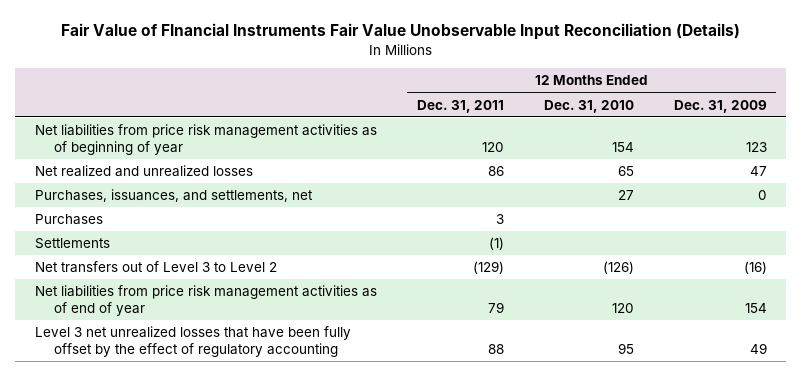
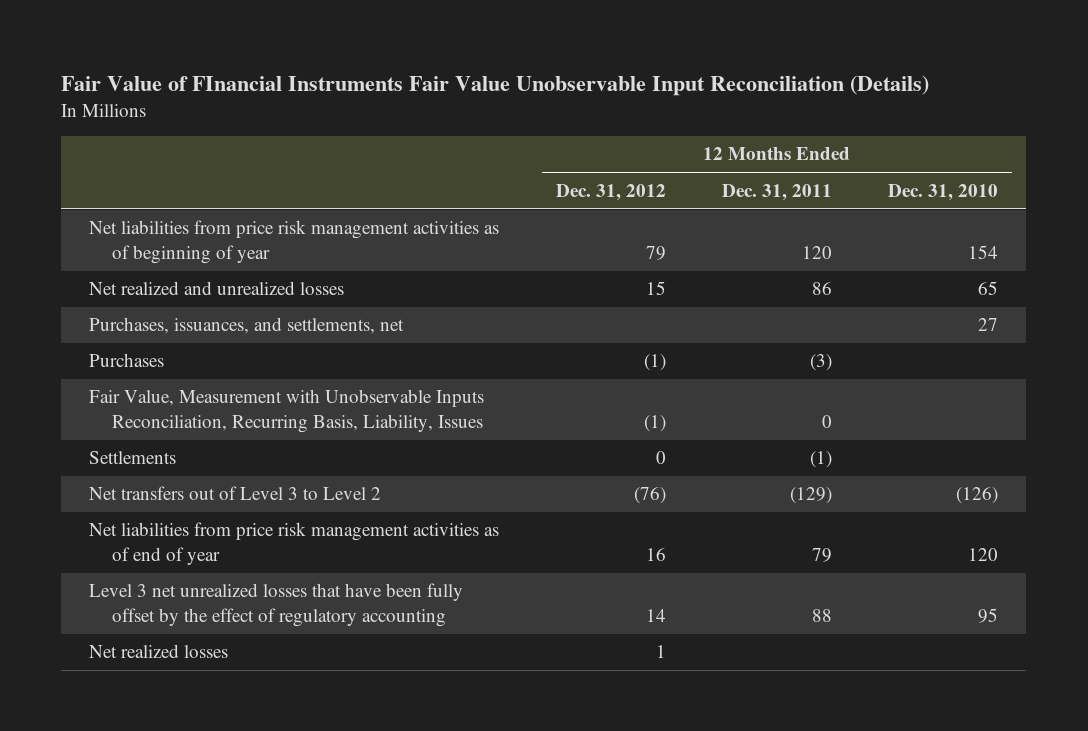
- | 12 Months Ended Dec. 31, 2011 | 12 Months Ended Dec. 31, 2010 | 12 Months Ended Dec. 31, 2009
+ | 12 Months Ended Dec. 31, 2012 | 12 Months Ended Dec. 31, 2011 | 12 Months Ended Dec. 31, 2010
- Purchases | 3 | |
+ Purchases | (1) | (3) |
+ Fair Value, Measurement with Unobservable Inputs Reconciliation, Recurring Basis, Liability, Issues | (1) | 0 |
+ Net realized losses | 1 | |

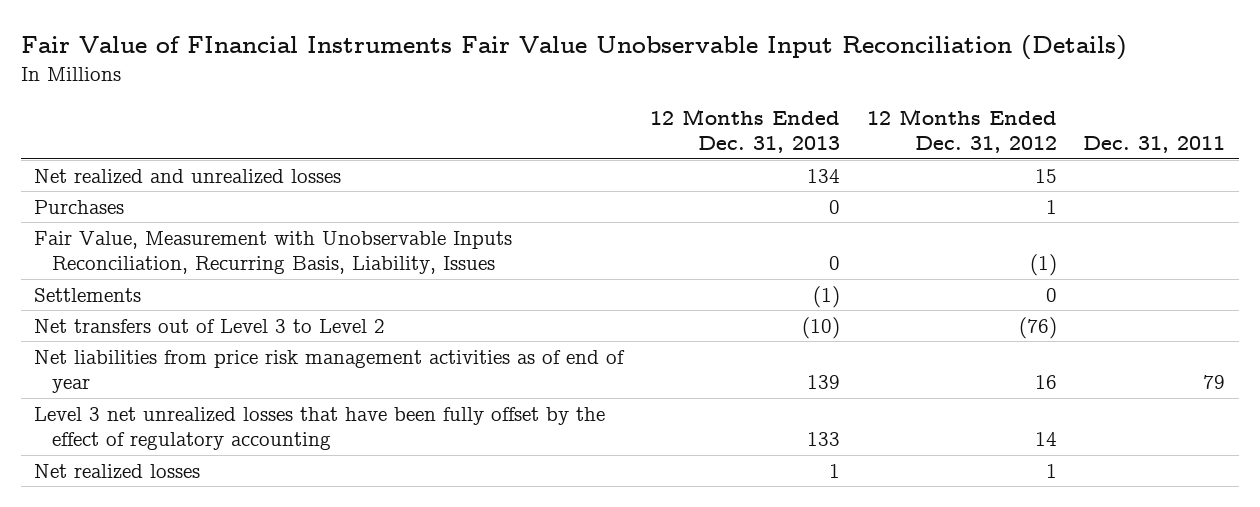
- | 12 Months Ended Dec. 31, 2012 | 12 Months Ended Dec. 31, 2011 | 12 Months Ended Dec. 31, 2010
+ | 12 Months Ended Dec. 31, 2013 | 12 Months Ended Dec. 31, 2012 | Dec. 31, 2011
- Net liabilities from price risk management activities as of beginning of year | 79 | 120 | 154
- Purchases, issuances, and settlements, net | | | 27
- Purchases | (1) | (3) |
+ Purchases | 0 | 1 |

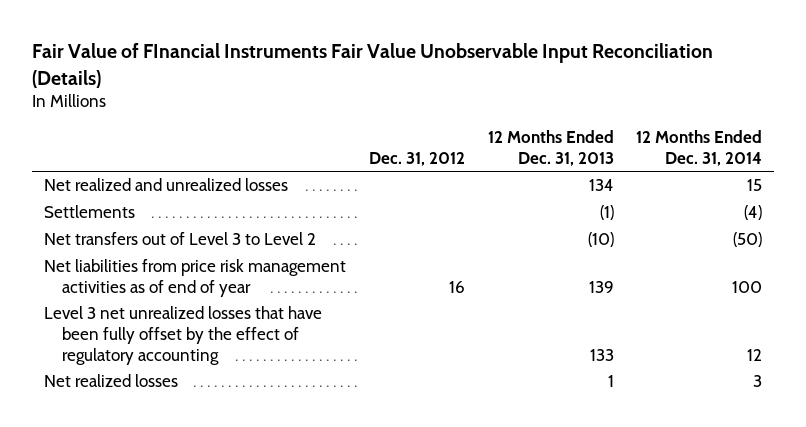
- | 12 Months Ended Dec. 31, 2013 | 12 Months Ended Dec. 31, 2012 | Dec. 31, 2011
+ | Dec. 31, 2012 | 12 Months Ended Dec. 31, 2013 | 12 Months Ended Dec. 31, 2014
- Purchases | 0 | 1 |
- Fair Value, Measurement with Unobservable Inputs Reconciliation, Recurring Basis, Liability, Issues | 0 | (1) |

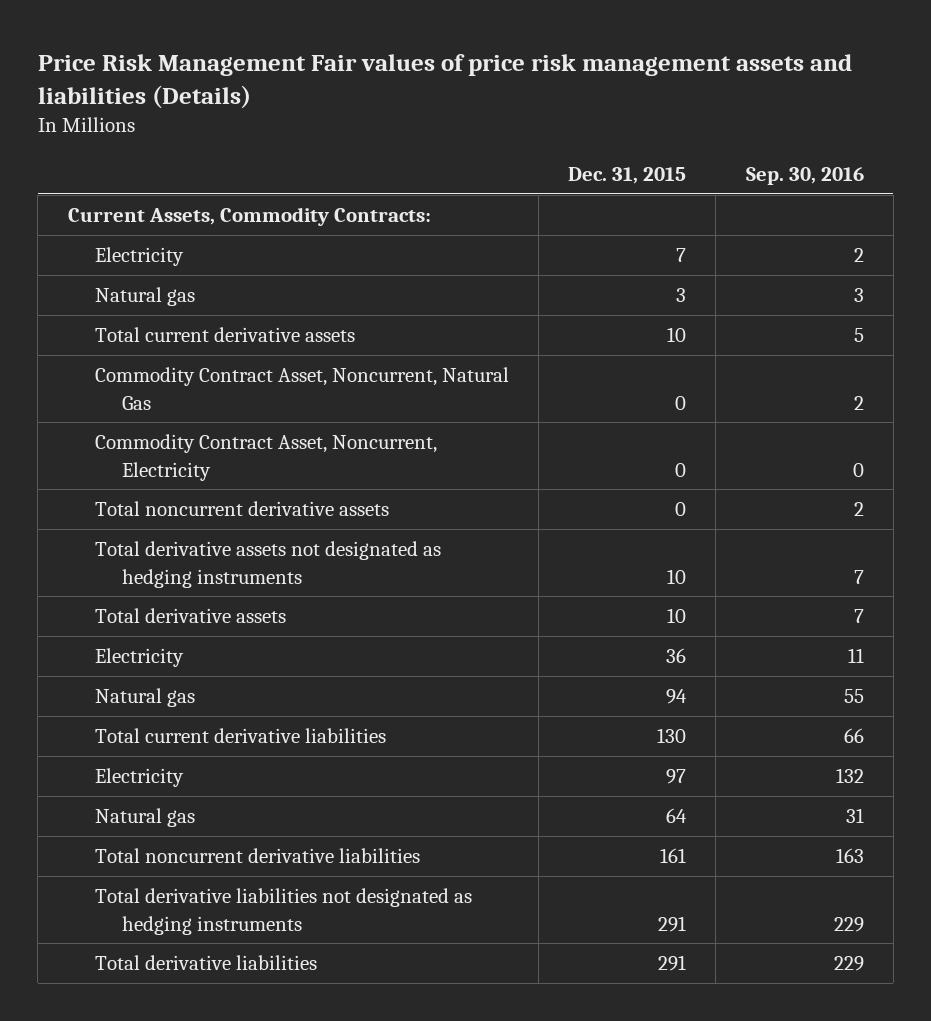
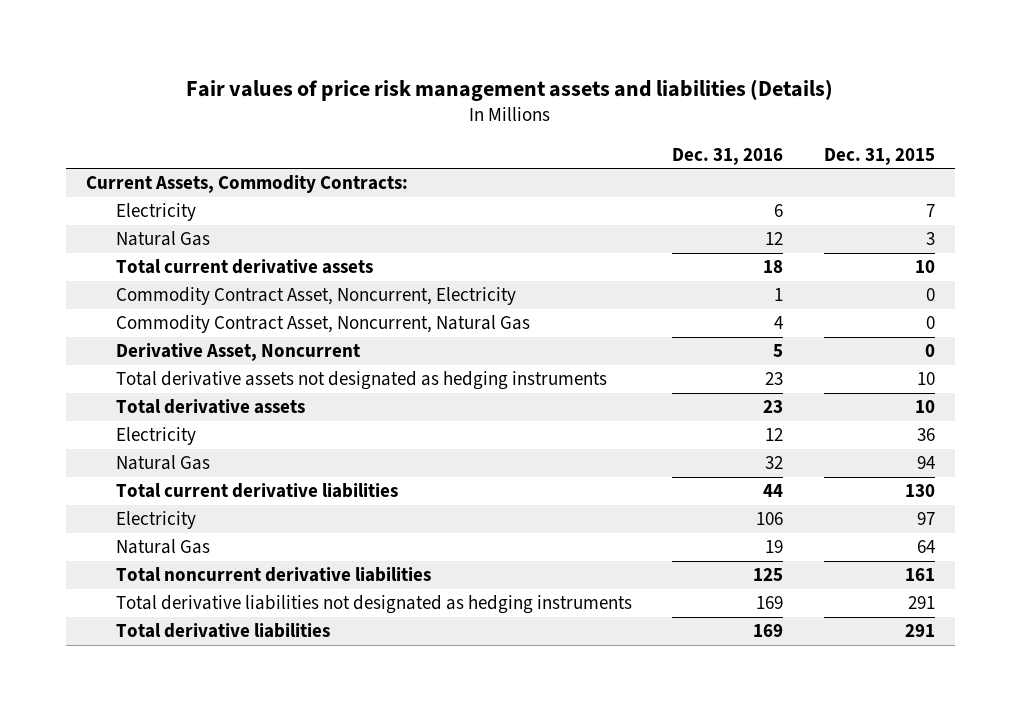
- Price Risk Management Fair values of price risk management assets and liabilities (Details)
+ Fair values of price risk management assets and liabilities (Details)
- | Dec. 31, 2015 | Sep. 30, 2016
+ | Dec. 31, 2016 | Dec. 31, 2015
- Natural gas | 3 | 3
+ Natural Gas | 12 | 3
- Total noncurrent derivative assets | 0 | 2
moved down: Commodity Contract Asset, Noncurrent, Natural Gas | 4 | 0
+ Derivative Asset, Noncurrent | 5 | 0
- Natural gas | 94 | 55
+ Natural Gas | 32 | 94
- Natural gas | 64 | 31
+ Natural Gas | 19 | 64

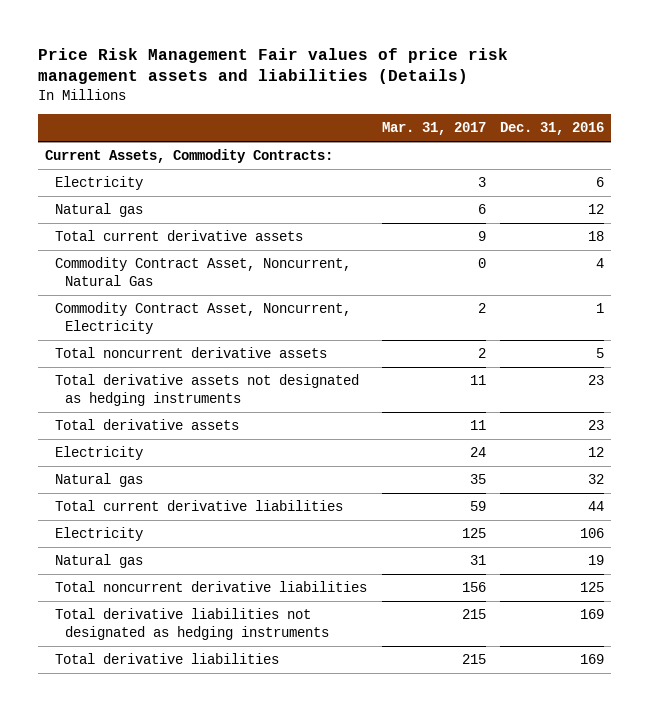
- Fair values of price risk management assets and liabilities (Details)
+ Price Risk Management Fair values of price risk management assets and liabilities (Details)
- | Dec. 31, 2016 | Dec. 31, 2015
+ | Mar. 31, 2017 | Dec. 31, 2016
- Natural Gas | 12 | 3
+ Natural gas | 6 | 12
- Derivative Asset, Noncurrent | 5 | 0
moved down: Commodity Contract Asset, Noncurrent, Electricity | 2 | 1
+ Total noncurrent derivative assets | 2 | 5
- Natural Gas | 32 | 94
+ Natural gas | 35 | 32
- Natural Gas | 19 | 64
+ Natural gas | 31 | 19

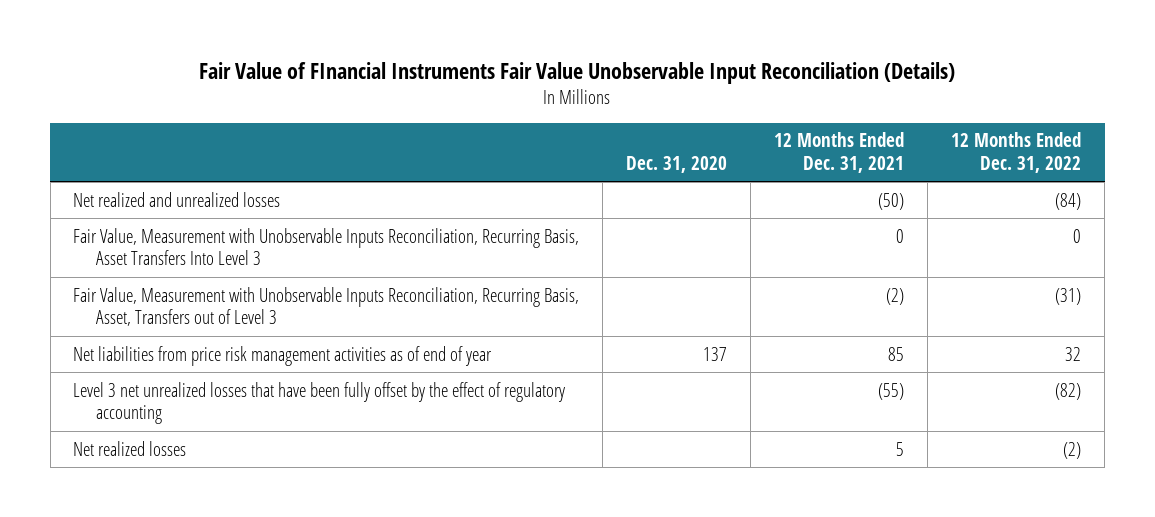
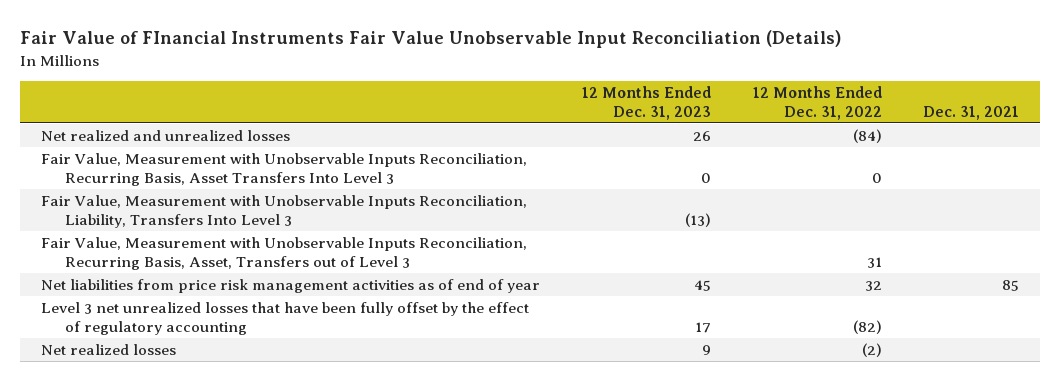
- | Dec. 31, 2020 | 12 Months Ended Dec. 31, 2021 | 12 Months Ended Dec. 31, 2022
+ | 12 Months Ended Dec. 31, 2023 | 12 Months Ended Dec. 31, 2022 | Dec. 31, 2021
- Fair Value, Measurement with Unobservable Inputs Reconciliation, Recurring Basis, Asset, Transfers out of Level 3 | | (2) | (31)
+ Fair Value, Measurement with Unobservable Inputs Reconciliation, Liability, Transfers Into Level 3 | (13) | |
+ Fair Value, Measurement with Unobservable Inputs Reconciliation, Recurring Basis, Asset, Transfers out of Level 3 | | 31 |

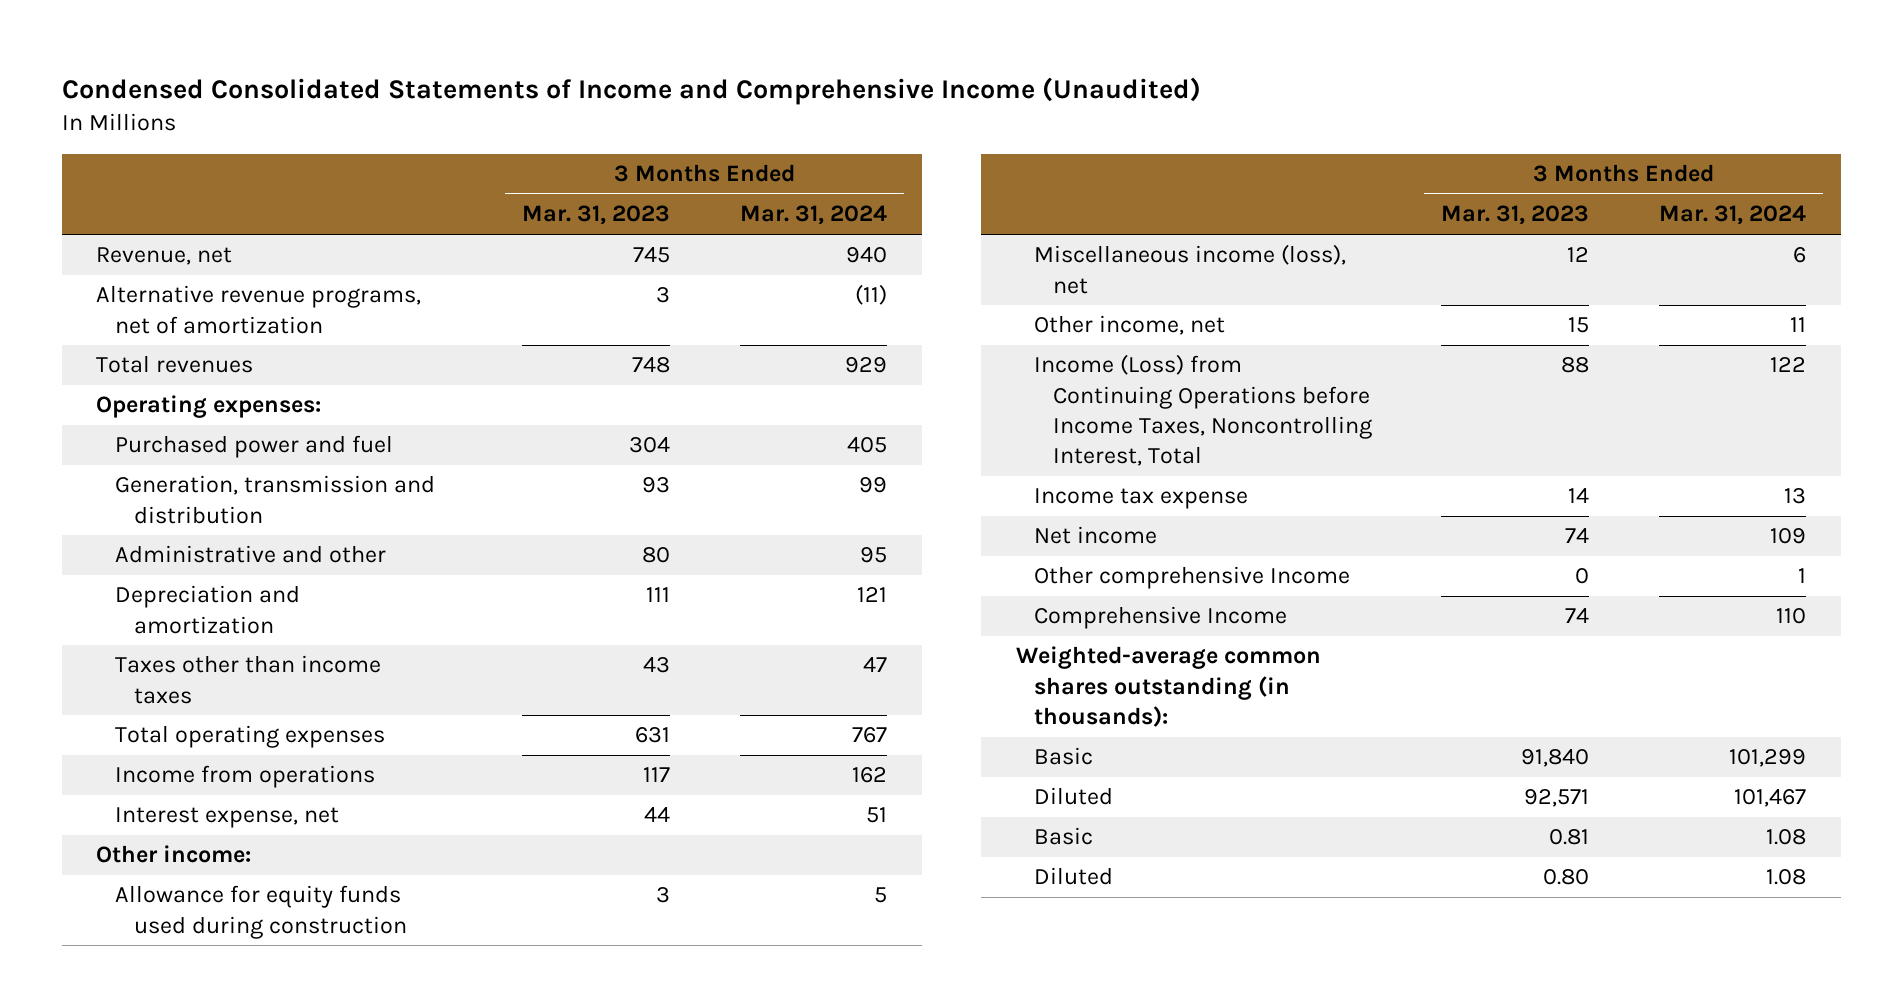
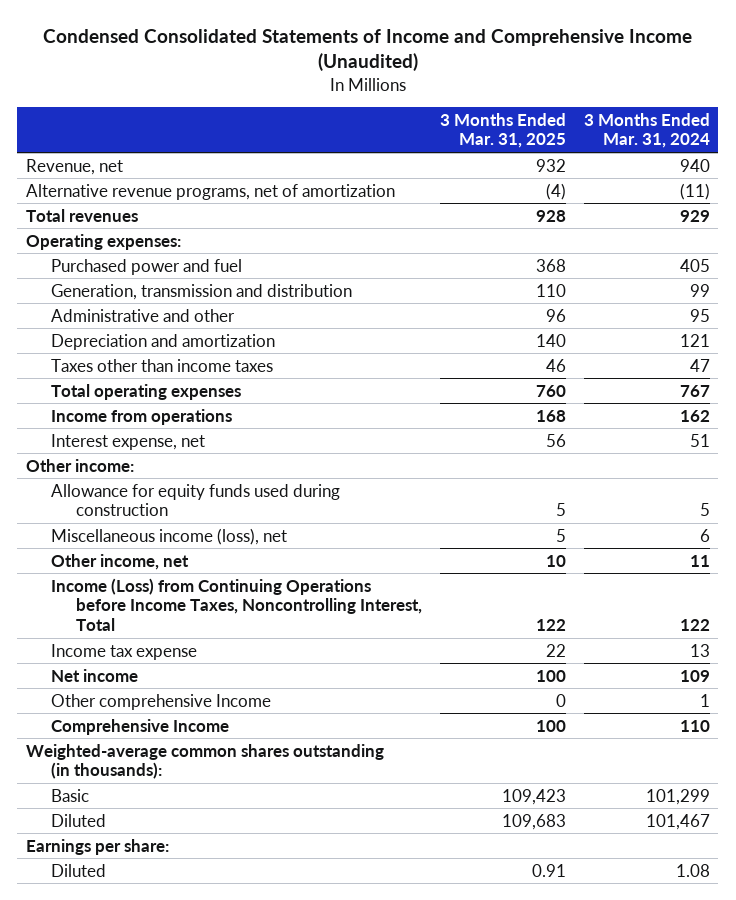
- | 3 Months Ended Mar. 31, 2023 | 3 Months Ended Mar. 31, 2024
+ | 3 Months Ended Mar. 31, 2025 | 3 Months Ended Mar. 31, 2024
- Basic | 0.81 | 1.08
+ Earnings per share:

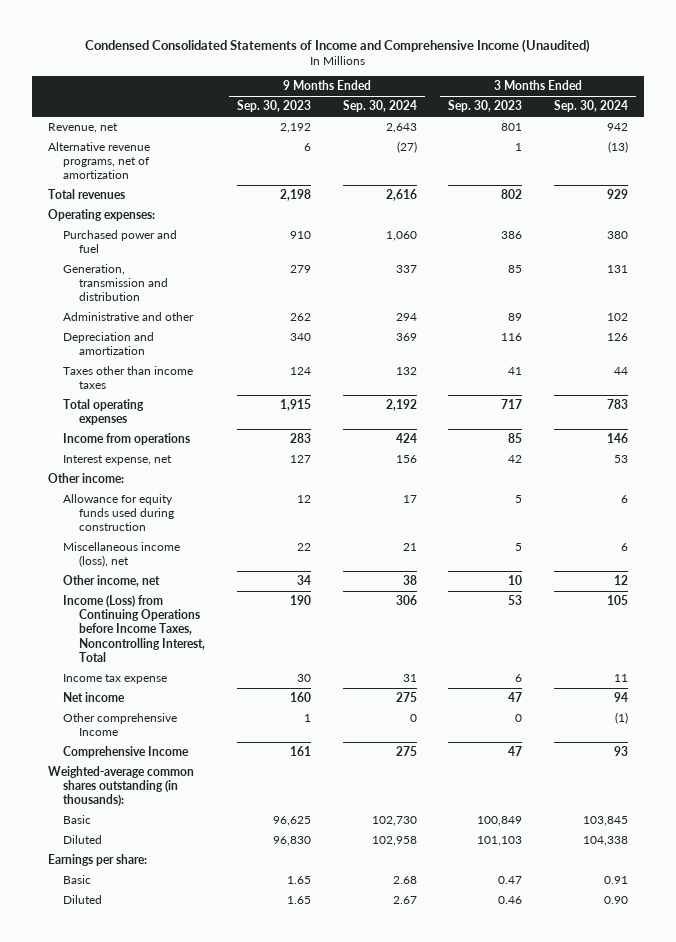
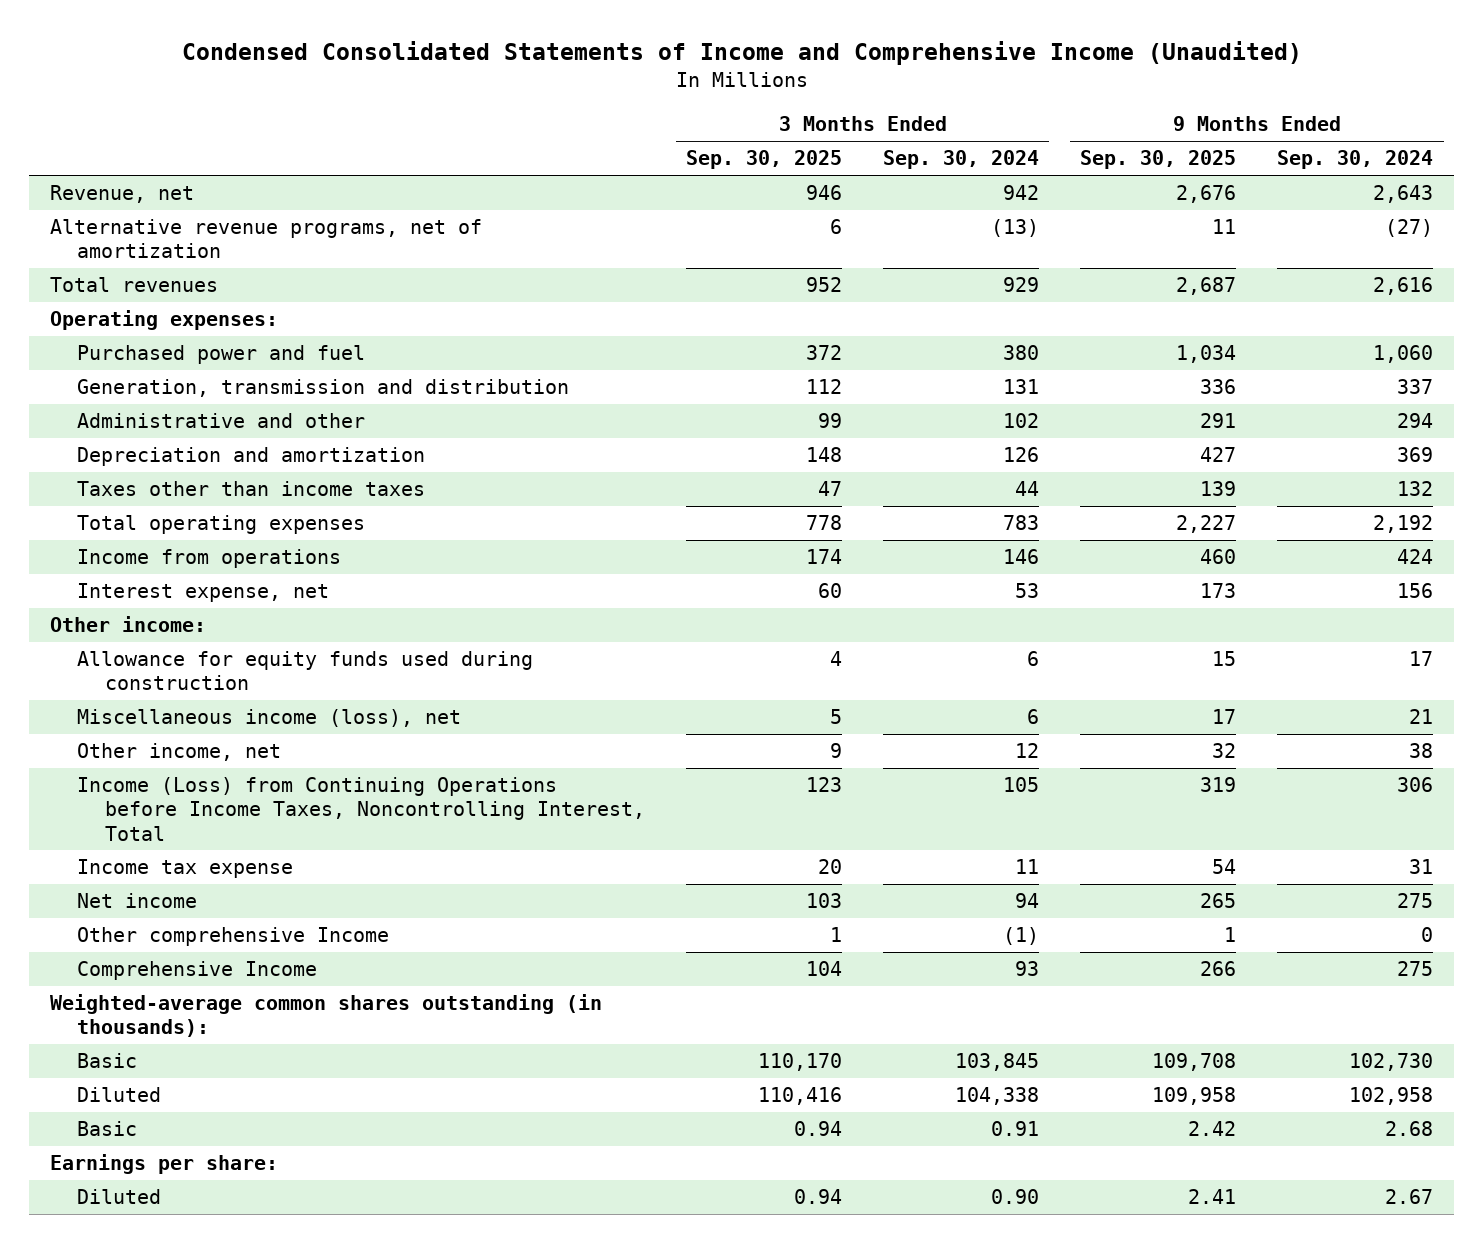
- | 9 Months Ended Sep. 30, 2023 | 9 Months Ended Sep. 30, 2024 | 3 Months Ended Sep. 30, 2023 | 3 Months Ended Sep. 30, 2024
+ | 3 Months Ended Sep. 30, 2025 | 3 Months Ended Sep. 30, 2024 | 9 Months Ended Sep. 30, 2025 | 9 Months Ended Sep. 30, 2024
moved down: Earnings per share:

